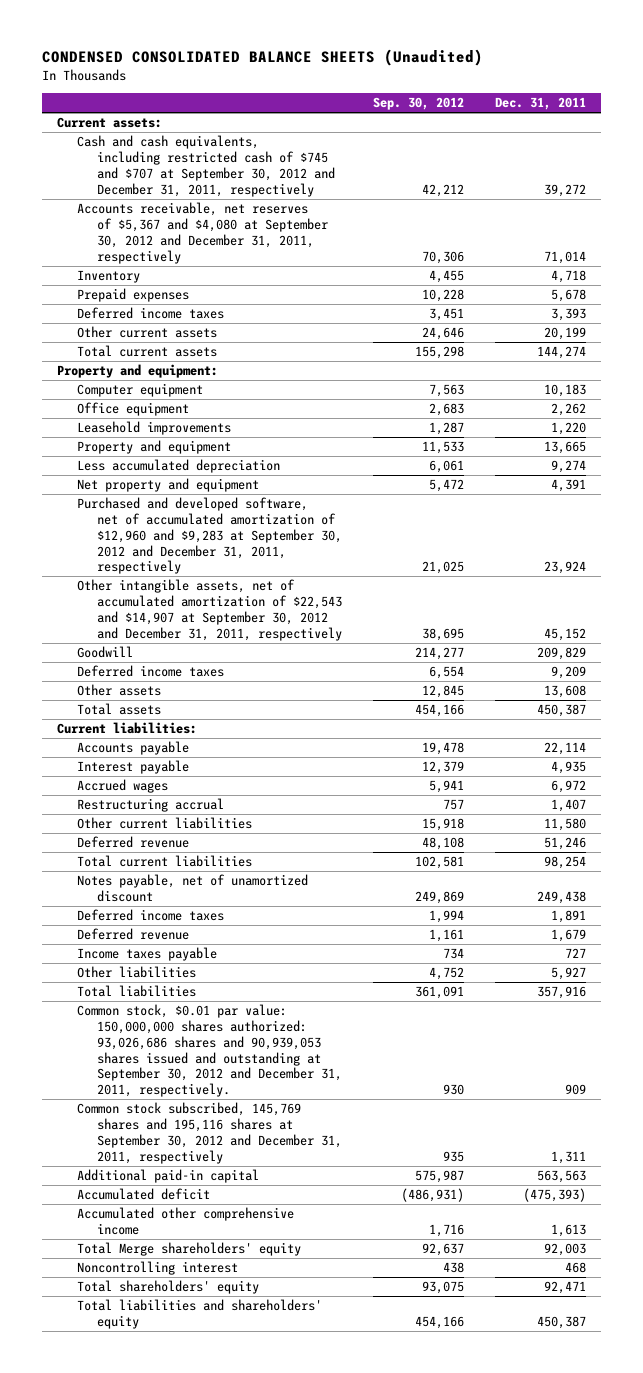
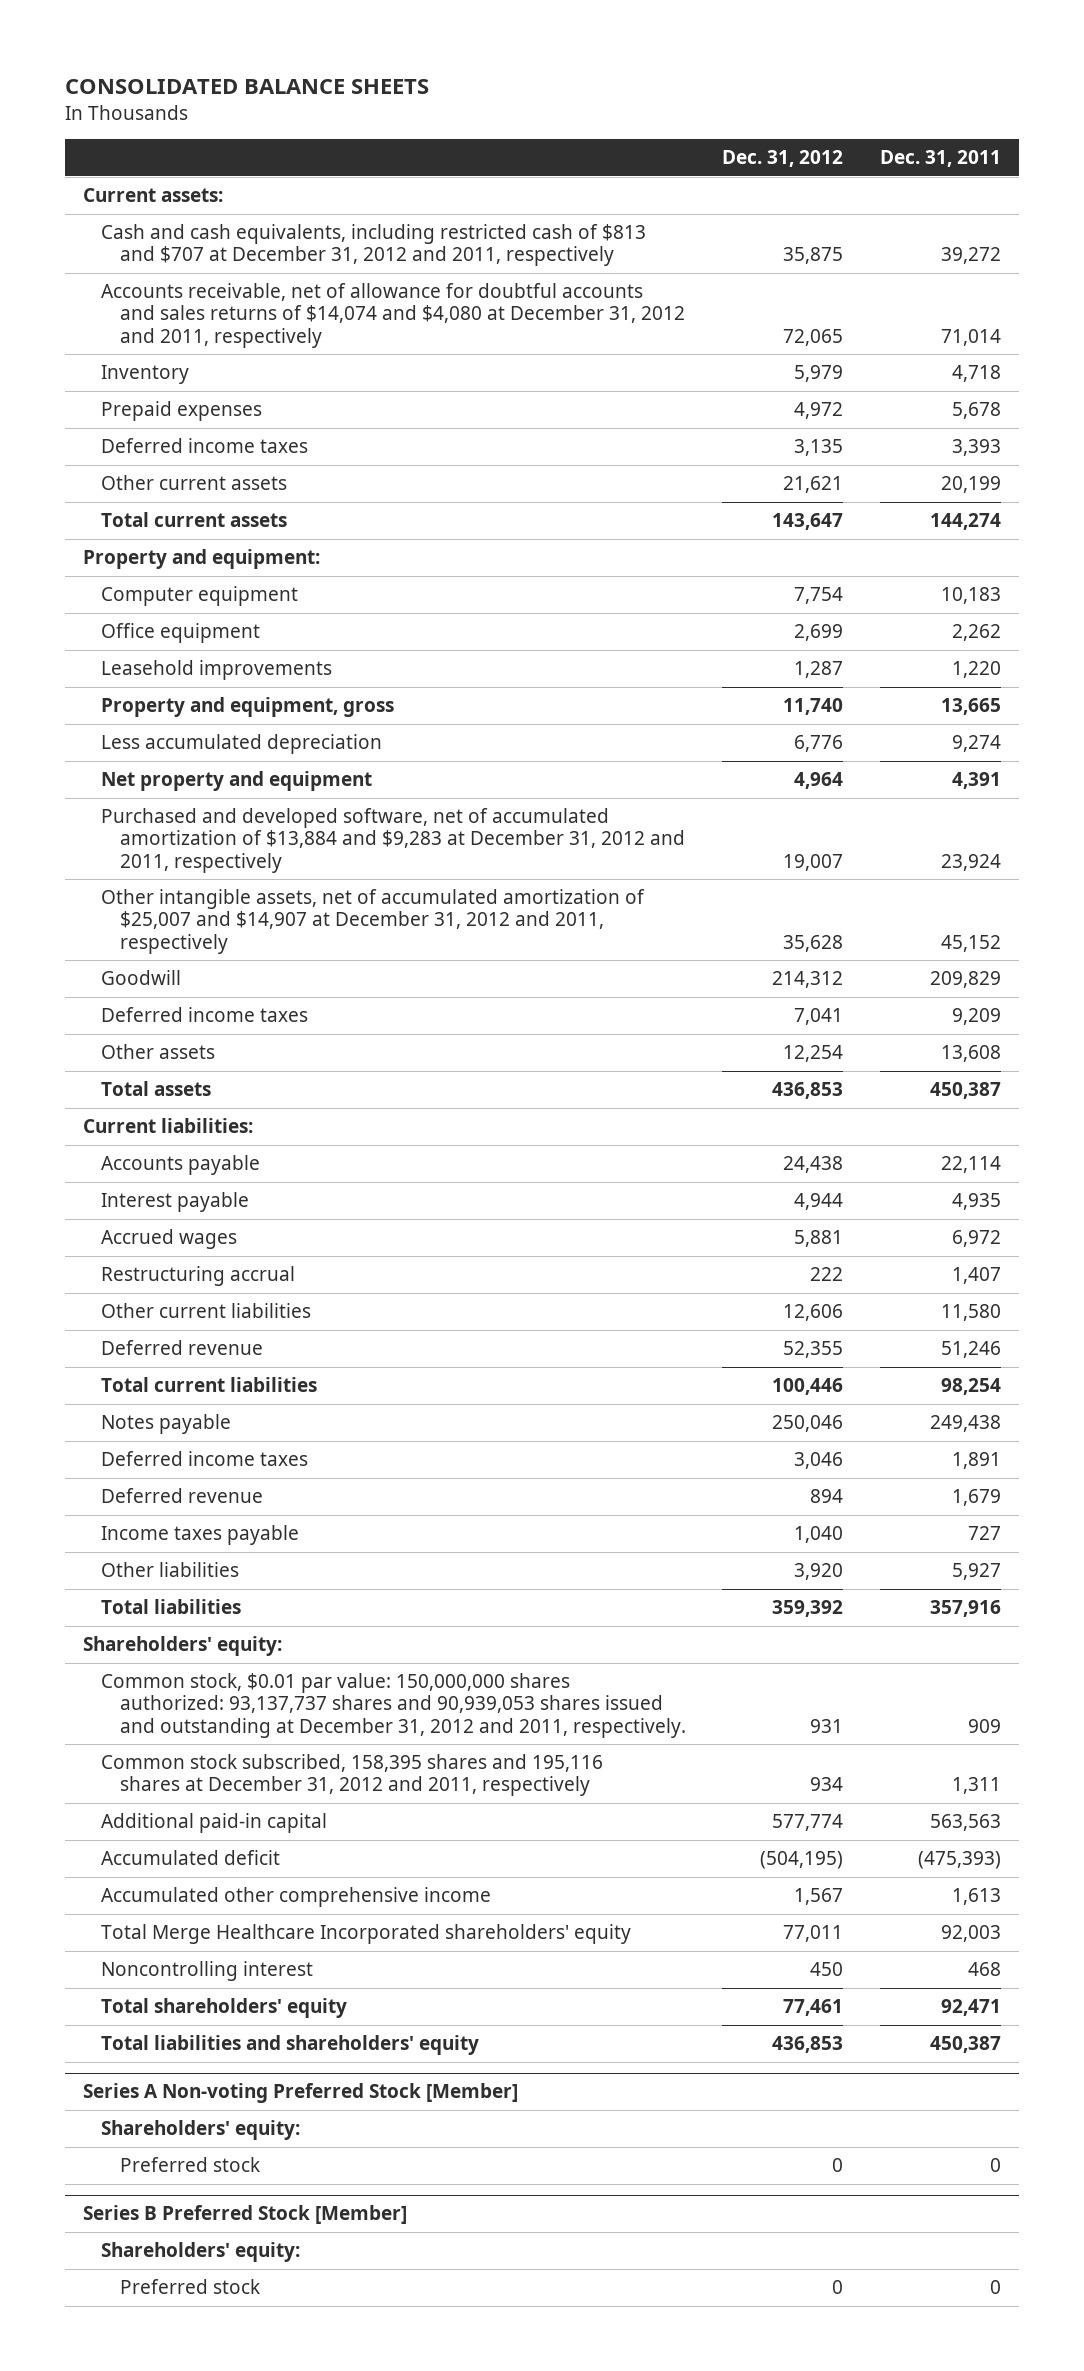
- CONDENSED CONSOLIDATED BALANCE SHEETS (Unaudited)
+ CONSOLIDATED BALANCE SHEETS
- | Sep. 30, 2012 | Dec. 31, 2011
+ | Dec. 31, 2012 | Dec. 31, 2011
- Cash and cash equivalents, including restricted cash of $745 and $707 at September 30, 2012 and December 31, 2011, respectively | 42,212 | 39,272
- Accounts receivable, net reserves of $5,367 and $4,080 at September 30, 2012 and December 31, 2011, respectively | 70,306 | 71,014
+ Cash and cash equivalents, including restricted cash of $813 and $707 at December 31, 2012 and 2011, respectively | 35,875 | 39,272
+ Accounts receivable, net of allowance for doubtful accounts and sales returns of $14,074 and $4,080 at December 31, 2012 and 2011, respectively | 72,065 | 71,014
- Property and equipment | 11,533 | 13,665
+ Property and equipment, gross | 11,740 | 13,665
- Purchased and developed software, net of accumulated amortization of $12,960 and $9,283 at September 30, 2012 and December 31, 2011, respectively | 21,025 | 23,924
- Other intangible assets, net of accumulated amortization of $22,543 and $14,907 at September 30, 2012 and December 31, 2011, respectively | 38,695 | 45,152
+ Purchased and developed software, net of accumulated amortization of $13,884 and $9,283 at December 31, 2012 and 2011, respectively | 19,007 | 23,924
+ Other intangible assets, net of accumulated amortization of $25,007 and $14,907 at December 31, 2012 and 2011, respectively | 35,628 | 45,152
- Notes payable, net of unamortized discount | 249,869 | 249,438
+ Notes payable | 250,046 | 249,438
- Common stock, $0.01 par value: 150,000,000 shares authorized: 93,026,686 shares and 90,939,053 shares issued and outstanding at September 30, 2012 and December 31, 2011, respectively. | 930 | 909
- Common stock subscribed, 145,769 shares and 195,116 shares at September 30, 2012 and December 31, 2011, respectively | 935 | 1,311
+ Shareholders' equity:
+ Common stock, $0.01 par value: 150,000,000 shares authorized: 93,137,737 shares and 90,939,053 shares issued and outstanding at December 31, 2012 and 2011, respectively. | 931 | 909
+ Common stock subscribed, 158,395 shares and 195,116 shares at December 31, 2012 and 2011, respectively | 934 | 1,311
- Total Merge shareholders' equity | 92,637 | 92,003
+ Total Merge Healthcare Incorporated shareholders' equity | 77,011 | 92,003
+ Series A Non-voting Preferred Stock [Member]
+ Shareholders' equity:
+ Preferred stock | 0 | 0
+ Series B Preferred Stock [Member]
+ Shareholders' equity:
+ Preferred stock | 0 | 0

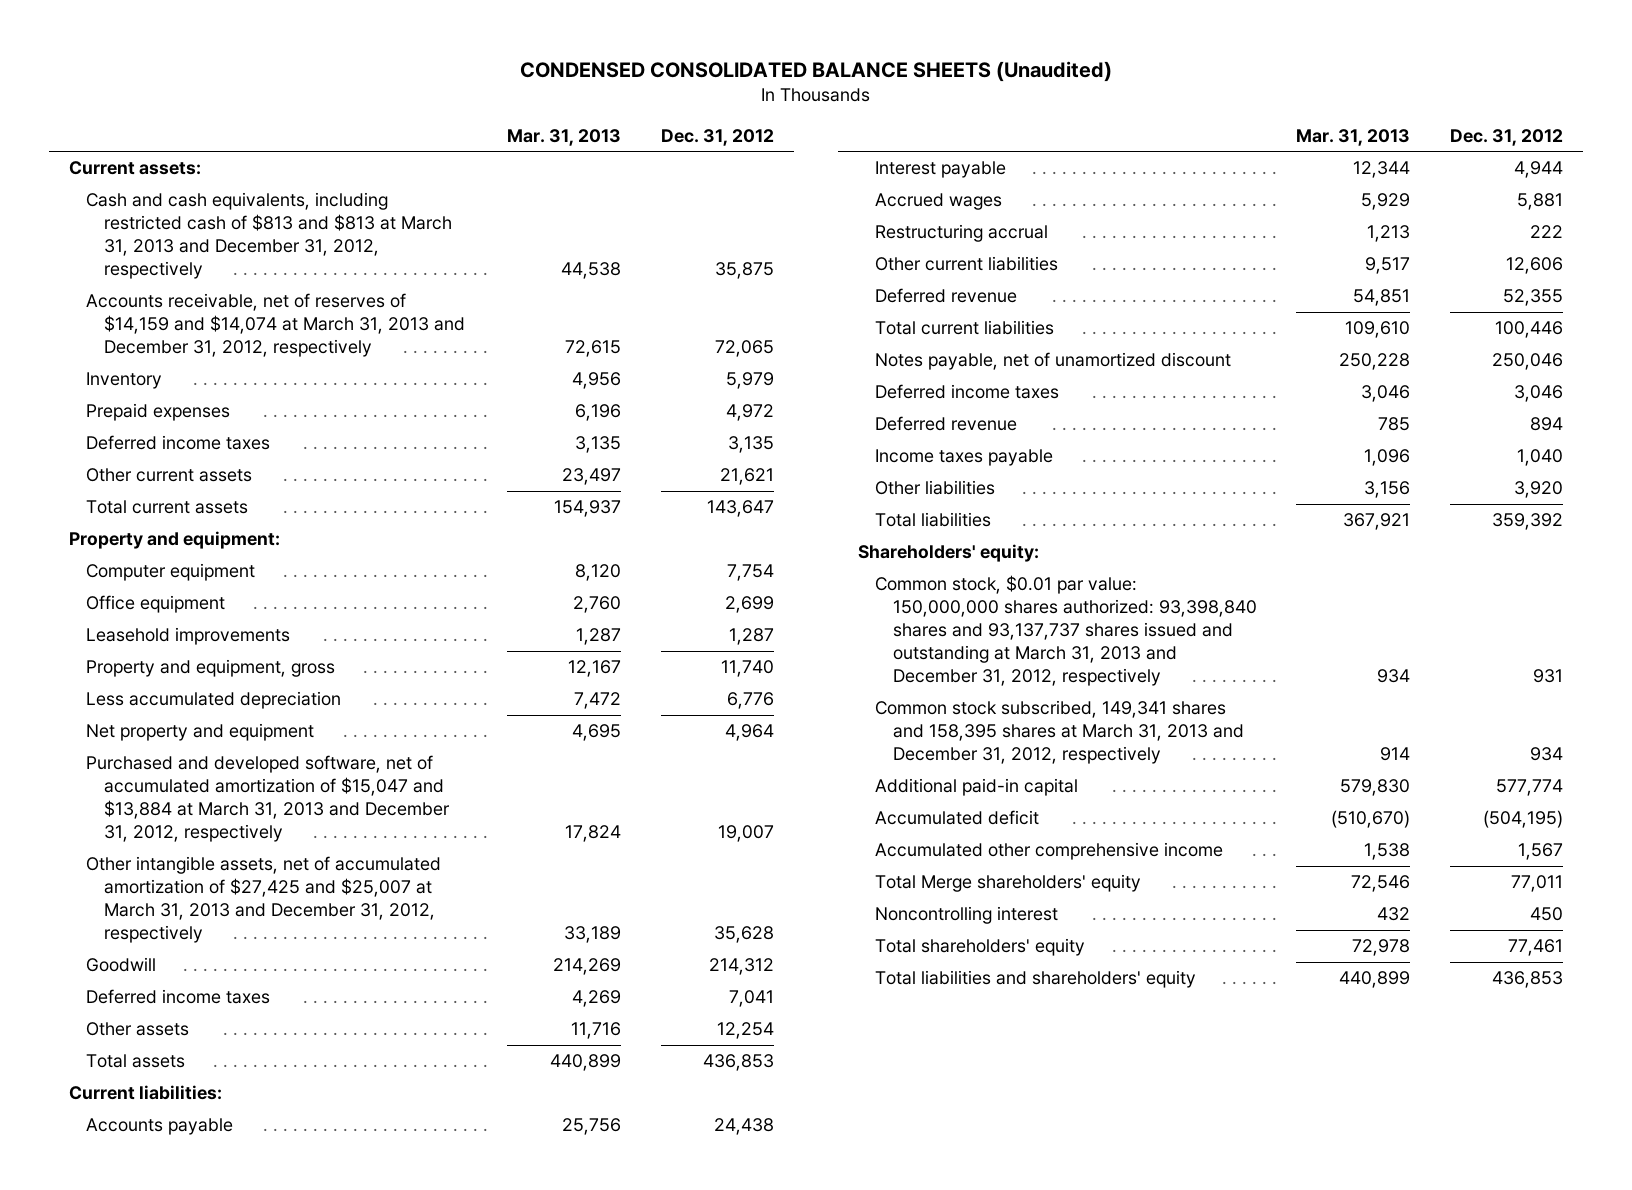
- CONSOLIDATED BALANCE SHEETS
+ CONDENSED CONSOLIDATED BALANCE SHEETS (Unaudited)
- | Dec. 31, 2012 | Dec. 31, 2011
+ | Mar. 31, 2013 | Dec. 31, 2012
- Cash and cash equivalents, including restricted cash of $813 and $707 at December 31, 2012 and 2011, respectively | 35,875 | 39,272
- Accounts receivable, net of allowance for doubtful accounts and sales returns of $14,074 and $4,080 at December 31, 2012 and 2011, respectively | 72,065 | 71,014
+ Cash and cash equivalents, including restricted cash of $813 and $813 at March 31, 2013 and December 31, 2012, respectively | 44,538 | 35,875
+ Accounts receivable, net of reserves of $14,159 and $14,074 at March 31, 2013 and December 31, 2012, respectively | 72,615 | 72,065
- Purchased and developed software, net of accumulated amortization of $13,884 and $9,283 at December 31, 2012 and 2011, respectively | 19,007 | 23,924
- Other intangible assets, net of accumulated amortization of $25,007 and $14,907 at December 31, 2012 and 2011, respectively | 35,628 | 45,152
+ Purchased and developed software, net of accumulated amortization of $15,047 and $13,884 at March 31, 2013 and December 31, 2012, respectively | 17,824 | 19,007
+ Other intangible assets, net of accumulated amortization of $27,425 and $25,007 at March 31, 2013 and December 31, 2012, respectively | 33,189 | 35,628
- Notes payable | 250,046 | 249,438
+ Notes payable, net of unamortized discount | 250,228 | 250,046
- Common stock, $0.01 par value: 150,000,000 shares authorized: 93,137,737 shares and 90,939,053 shares issued and outstanding at December 31, 2012 and 2011, respectively. | 931 | 909
- Common stock subscribed, 158,395 shares and 195,116 shares at December 31, 2012 and 2011, respectively | 934 | 1,311
+ Common stock, $0.01 par value: 150,000,000 shares authorized: 93,398,840 shares and 93,137,737 shares issued and outstanding at March 31, 2013 and December 31, 2012, respectively | 934 | 931
+ Common stock subscribed, 149,341 shares and 158,395 shares at March 31, 2013 and December 31, 2012, respectively | 914 | 934
- Total Merge Healthcare Incorporated shareholders' equity | 77,011 | 92,003
+ Total Merge shareholders' equity | 72,546 | 77,011
- Series A Non-voting Preferred Stock [Member]
- Shareholders' equity:
- Preferred stock | 0 | 0
- Series B Preferred Stock [Member]
- Shareholders' equity:
- Preferred stock | 0 | 0

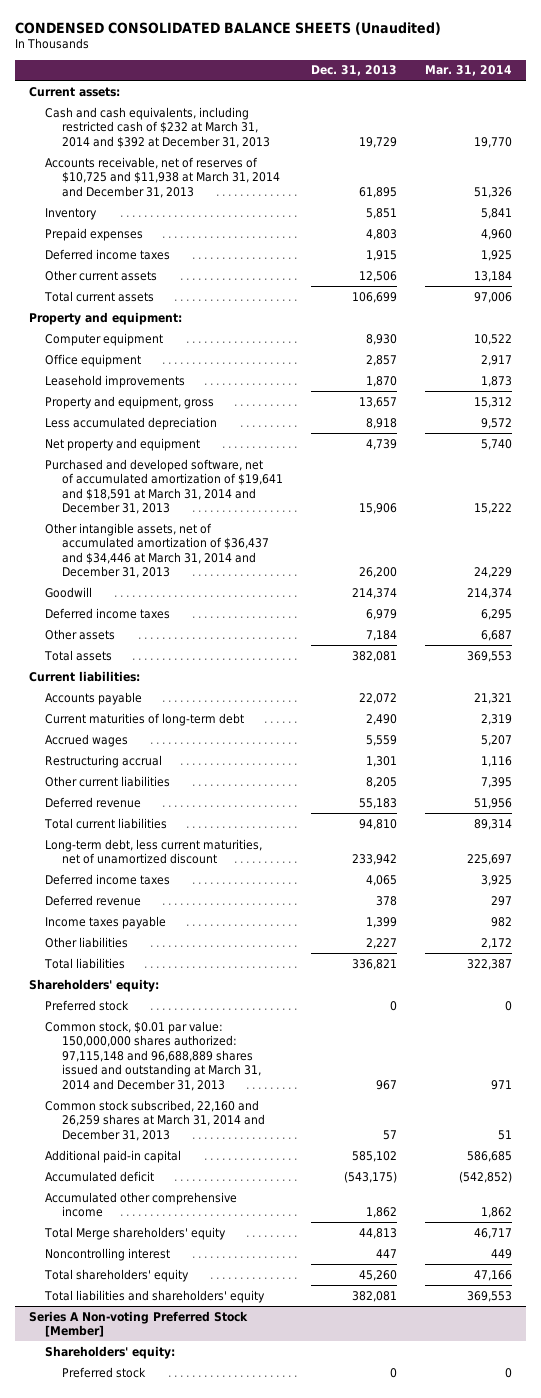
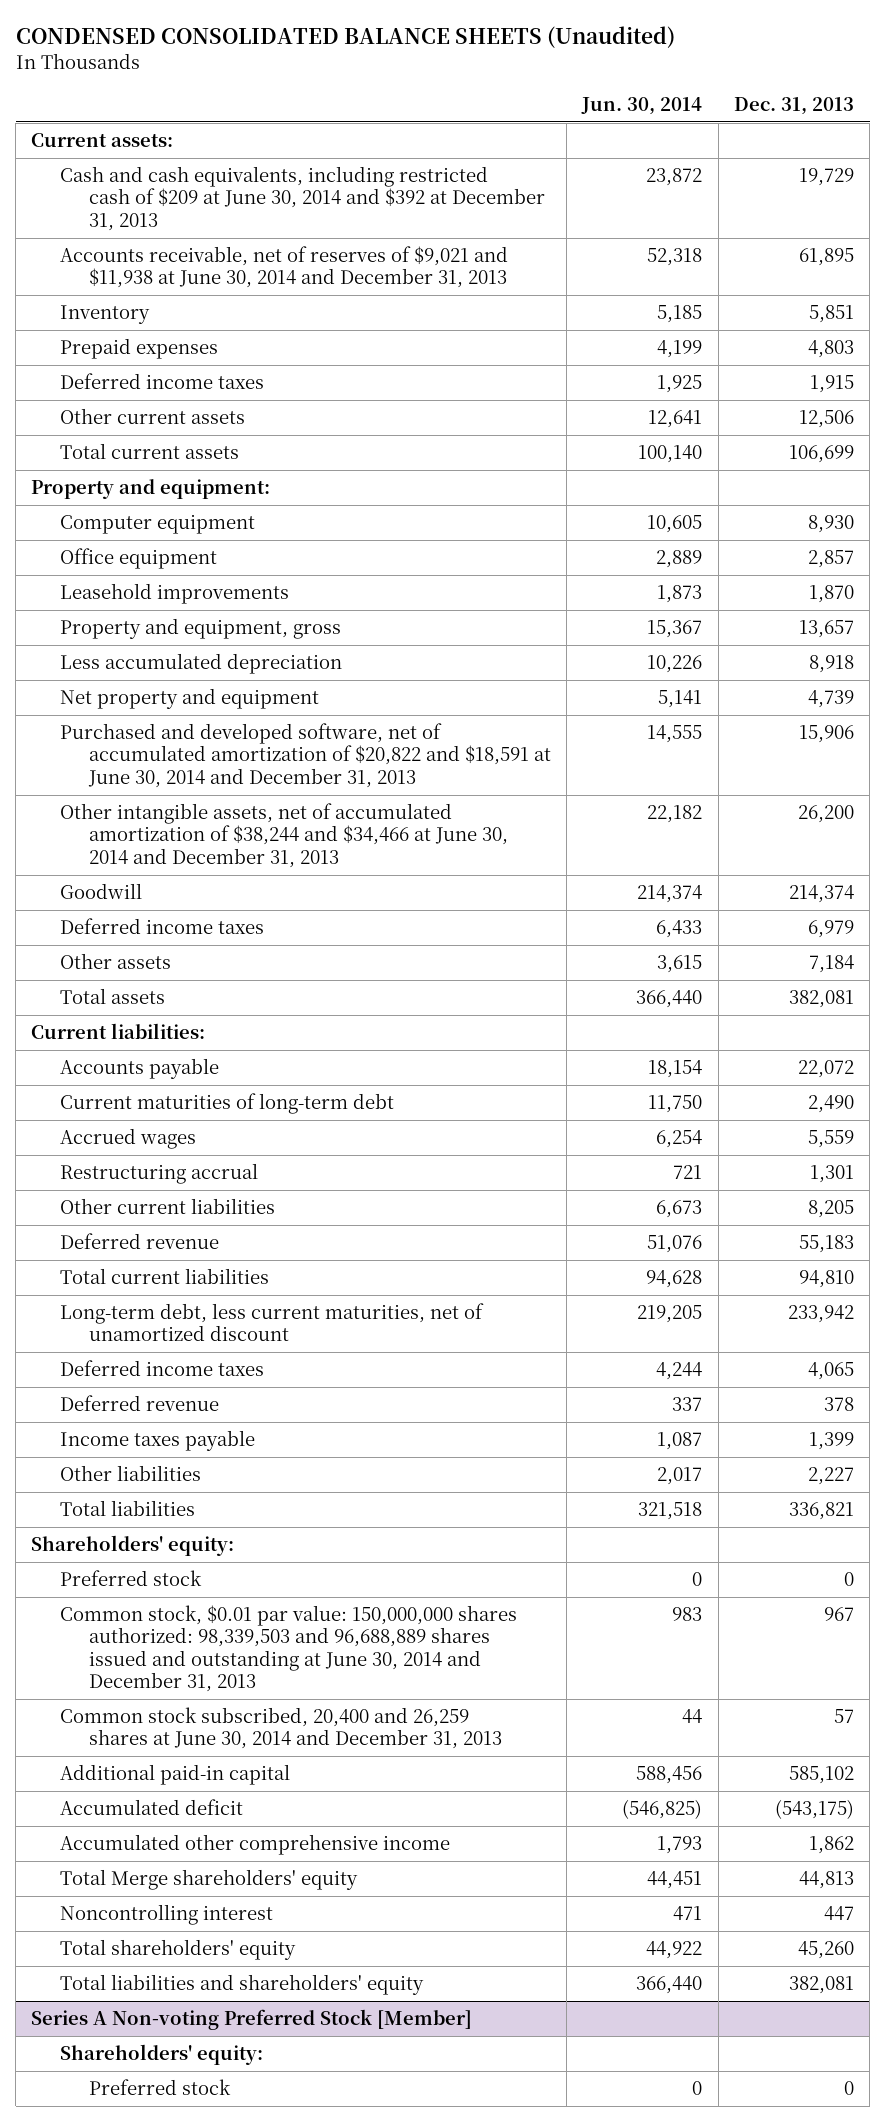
- | Dec. 31, 2013 | Mar. 31, 2014
+ | Jun. 30, 2014 | Dec. 31, 2013
- Cash and cash equivalents, including restricted cash of $232 at March 31, 2014 and $392 at December 31, 2013 | 19,729 | 19,770
- Accounts receivable, net of reserves of $10,725 and $11,938 at March 31, 2014 and December 31, 2013 | 61,895 | 51,326
+ Cash and cash equivalents, including restricted cash of $209 at June 30, 2014 and $392 at December 31, 2013 | 23,872 | 19,729
+ Accounts receivable, net of reserves of $9,021 and $11,938 at June 30, 2014 and December 31, 2013 | 52,318 | 61,895
- Purchased and developed software, net of accumulated amortization of $19,641 and $18,591 at March 31, 2014 and December 31, 2013 | 15,906 | 15,222
- Other intangible assets, net of accumulated amortization of $36,437 and $34,446 at March 31, 2014 and December 31, 2013 | 26,200 | 24,229
+ Purchased and developed software, net of accumulated amortization of $20,822 and $18,591 at June 30, 2014 and December 31, 2013 | 14,555 | 15,906
+ Other intangible assets, net of accumulated amortization of $38,244 and $34,466 at June 30, 2014 and December 31, 2013 | 22,182 | 26,200
- Common stock, $0.01 par value: 150,000,000 shares authorized: 97,115,148 and 96,688,889 shares issued and outstanding at March 31, 2014 and December 31, 2013 | 967 | 971
- Common stock subscribed, 22,160 and 26,259 shares at March 31, 2014 and December 31, 2013 | 57 | 51
+ Common stock, $0.01 par value: 150,000,000 shares authorized: 98,339,503 and 96,688,889 shares issued and outstanding at June 30, 2014 and December 31, 2013 | 983 | 967
+ Common stock subscribed, 20,400 and 26,259 shares at June 30, 2014 and December 31, 2013 | 44 | 57

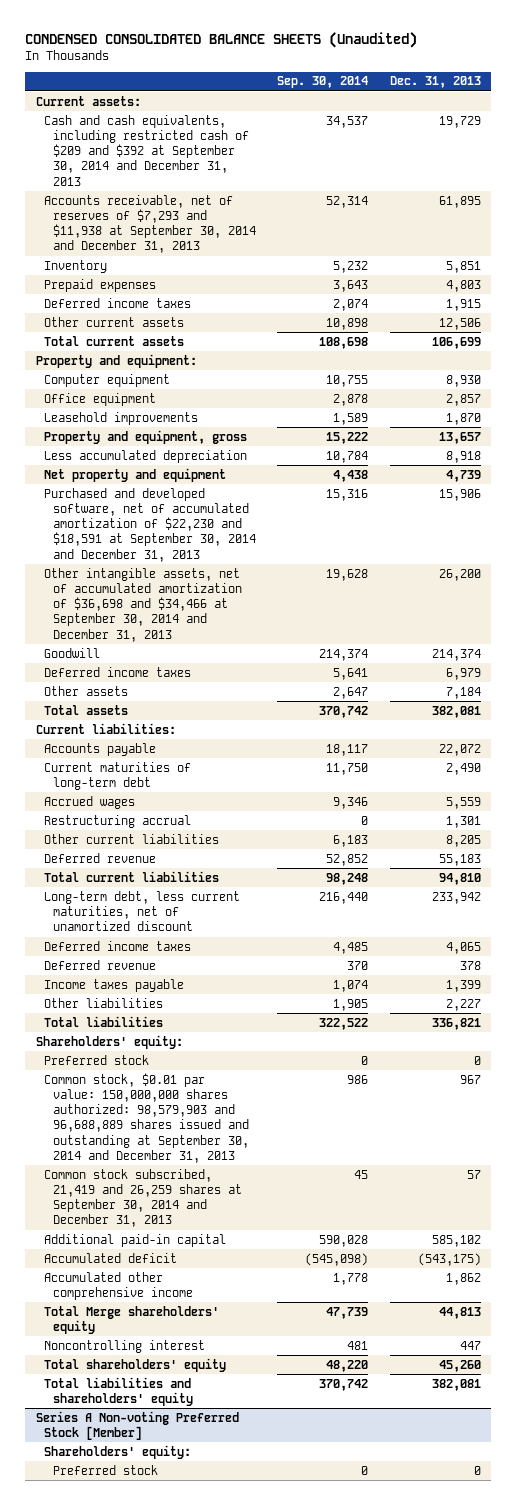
- | Jun. 30, 2014 | Dec. 31, 2013
+ | Sep. 30, 2014 | Dec. 31, 2013
- Cash and cash equivalents, including restricted cash of $209 at June 30, 2014 and $392 at December 31, 2013 | 23,872 | 19,729
- Accounts receivable, net of reserves of $9,021 and $11,938 at June 30, 2014 and December 31, 2013 | 52,318 | 61,895
+ Cash and cash equivalents, including restricted cash of $209 and $392 at September 30, 2014 and December 31, 2013 | 34,537 | 19,729
+ Accounts receivable, net of reserves of $7,293 and $11,938 at September 30, 2014 and December 31, 2013 | 52,314 | 61,895
- Purchased and developed software, net of accumulated amortization of $20,822 and $18,591 at June 30, 2014 and December 31, 2013 | 14,555 | 15,906
- Other intangible assets, net of accumulated amortization of $38,244 and $34,466 at June 30, 2014 and December 31, 2013 | 22,182 | 26,200
+ Purchased and developed software, net of accumulated amortization of $22,230 and $18,591 at September 30, 2014 and December 31, 2013 | 15,316 | 15,906
+ Other intangible assets, net of accumulated amortization of $36,698 and $34,466 at September 30, 2014 and December 31, 2013 | 19,628 | 26,200
- Common stock, $0.01 par value: 150,000,000 shares authorized: 98,339,503 and 96,688,889 shares issued and outstanding at June 30, 2014 and December 31, 2013 | 983 | 967
- Common stock subscribed, 20,400 and 26,259 shares at June 30, 2014 and December 31, 2013 | 44 | 57
+ Common stock, $0.01 par value: 150,000,000 shares authorized: 98,579,903 and 96,688,889 shares issued and outstanding at September 30, 2014 and December 31, 2013 | 986 | 967
+ Common stock subscribed, 21,419 and 26,259 shares at September 30, 2014 and December 31, 2013 | 45 | 57

